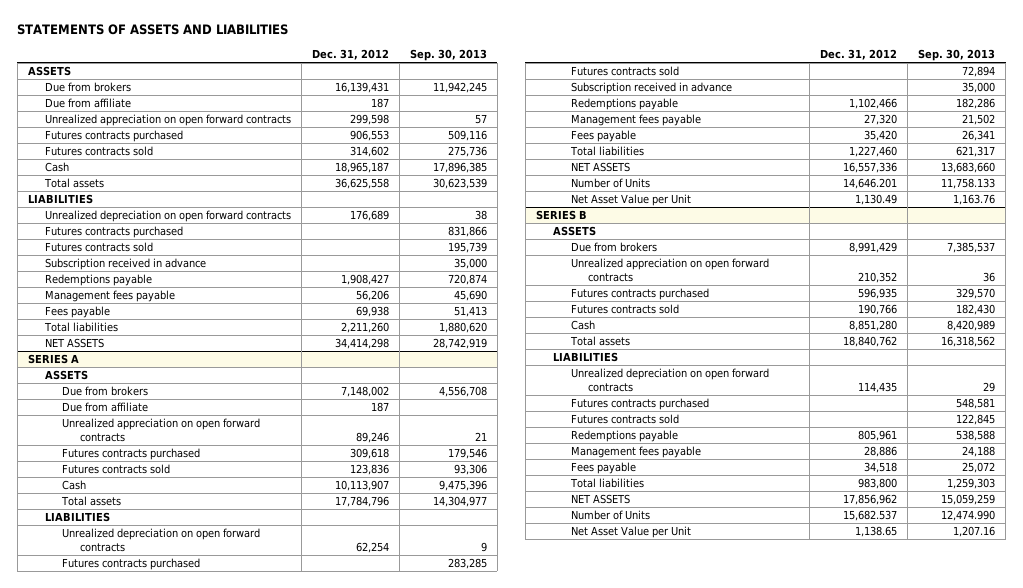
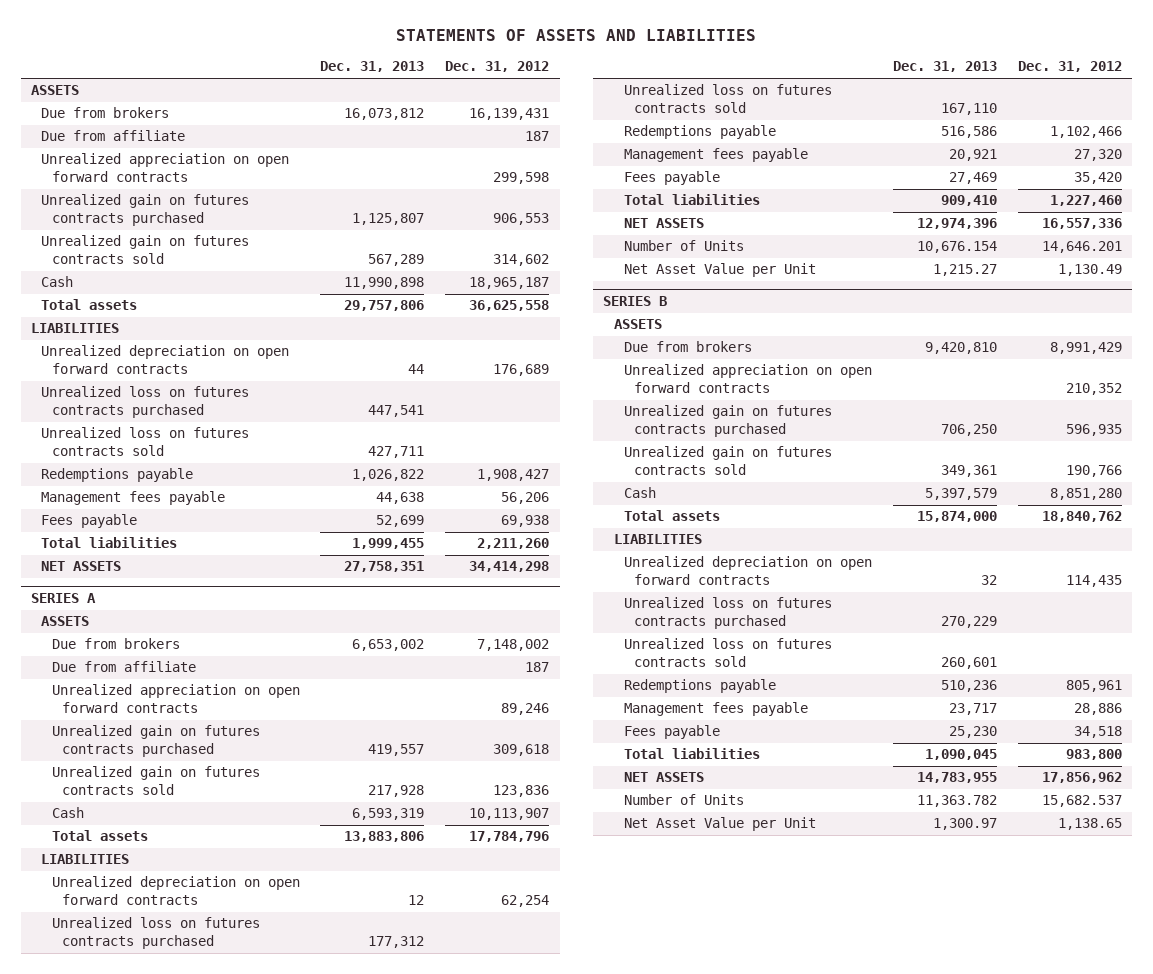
- | Dec. 31, 2012 | Sep. 30, 2013
+ | Dec. 31, 2013 | Dec. 31, 2012
- Futures contracts purchased | 906,553 | 509,116
- Futures contracts sold | 314,602 | 275,736
+ Unrealized gain on futures contracts purchased | 1,125,807 | 906,553
+ Unrealized gain on futures contracts sold | 567,289 | 314,602
- Futures contracts purchased | | 831,866
- Futures contracts sold | | 195,739
- Subscription received in advance | | 35,000
+ Unrealized loss on futures contracts purchased | 447,541 |
+ Unrealized loss on futures contracts sold | 427,711 |
@ SERIES A
- Futures contracts purchased | 309,618 | 179,546
- Futures contracts sold | 123,836 | 93,306
+ Unrealized gain on futures contracts purchased | 419,557 | 309,618
+ Unrealized gain on futures contracts sold | 217,928 | 123,836
- Futures contracts purchased | | 283,285
- Futures contracts sold | | 72,894
- Subscription received in advance | | 35,000
+ Unrealized loss on futures contracts purchased | 177,312 |
+ Unrealized loss on futures contracts sold | 167,110 |
@ SERIES B
- Futures contracts purchased | 596,935 | 329,570
- Futures contracts sold | 190,766 | 182,430
+ Unrealized gain on futures contracts purchased | 706,250 | 596,935
+ Unrealized gain on futures contracts sold | 349,361 | 190,766
- Futures contracts purchased | | 548,581
- Futures contracts sold | | 122,845
+ Unrealized loss on futures contracts purchased | 270,229 |
+ Unrealized loss on futures contracts sold | 260,601 |

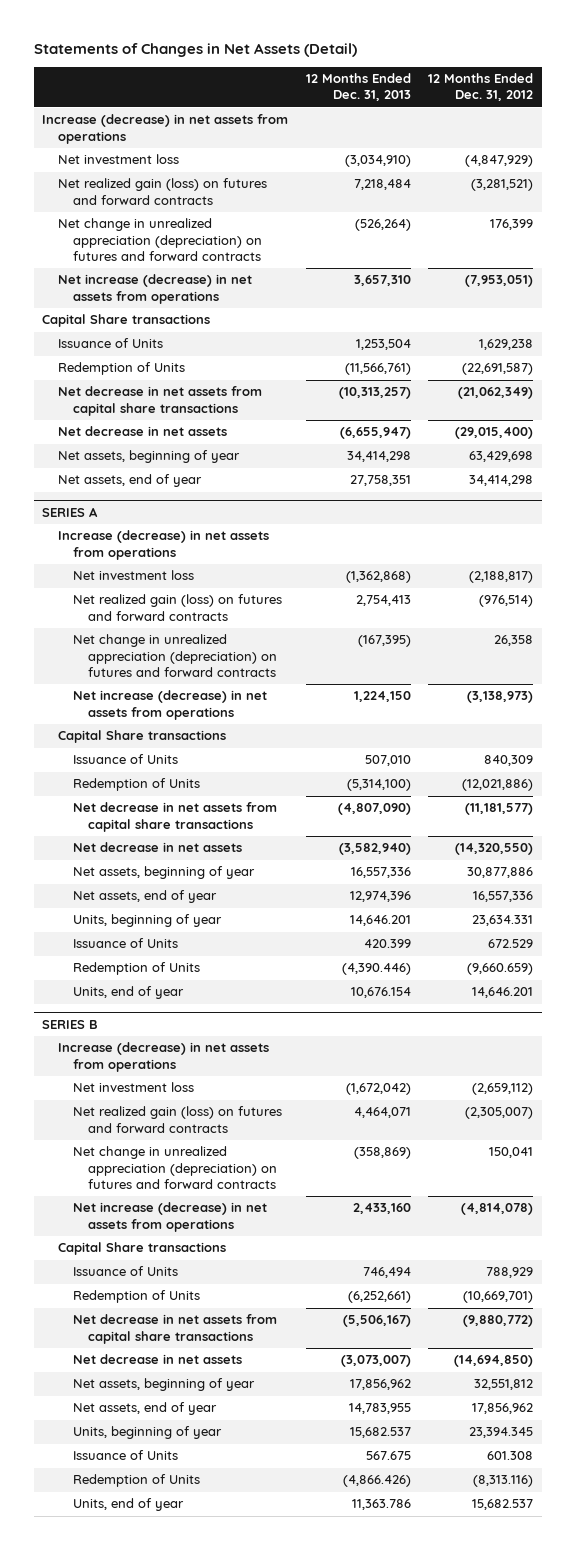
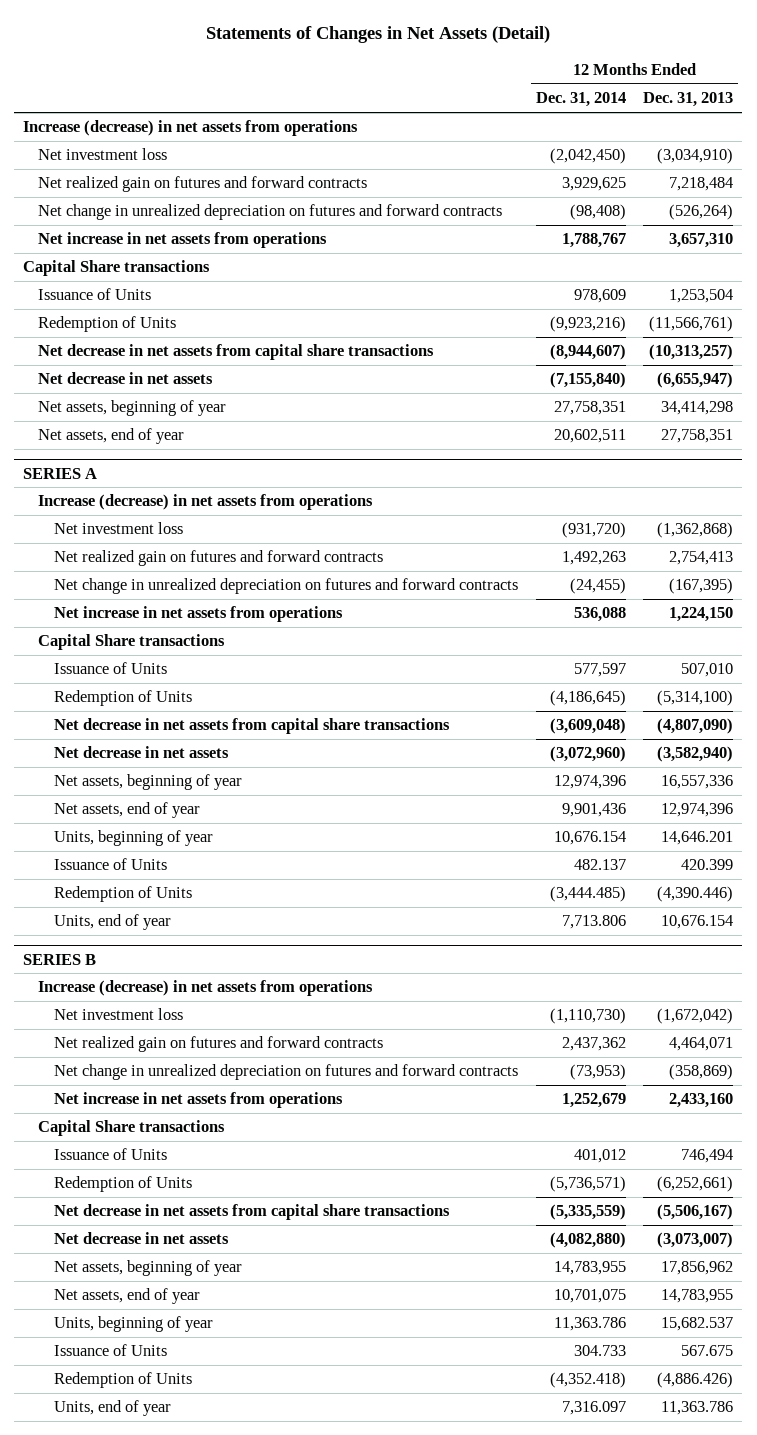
- | 12 Months Ended Dec. 31, 2013 | 12 Months Ended Dec. 31, 2012
+ | 12 Months Ended Dec. 31, 2014 | 12 Months Ended Dec. 31, 2013
- Net realized gain (loss) on futures and forward contracts | 7,218,484 | (3,281,521)
- Net change in unrealized appreciation (depreciation) on futures and forward contracts | (526,264) | 176,399
- Net increase (decrease) in net assets from operations | 3,657,310 | (7,953,051)
+ Net realized gain on futures and forward contracts | 3,929,625 | 7,218,484
+ Net change in unrealized depreciation on futures and forward contracts | (98,408) | (526,264)
+ Net increase in net assets from operations | 1,788,767 | 3,657,310
@ SERIES A
- Net realized gain (loss) on futures and forward contracts | 2,754,413 | (976,514)
- Net change in unrealized appreciation (depreciation) on futures and forward contracts | (167,395) | 26,358
- Net increase (decrease) in net assets from operations | 1,224,150 | (3,138,973)
+ Net realized gain on futures and forward contracts | 1,492,263 | 2,754,413
+ Net change in unrealized depreciation on futures and forward contracts | (24,455) | (167,395)
+ Net increase in net assets from operations | 536,088 | 1,224,150
@ SERIES B
- Net realized gain (loss) on futures and forward contracts | 4,464,071 | (2,305,007)
- Net change in unrealized appreciation (depreciation) on futures and forward contracts | (358,869) | 150,041
- Net increase (decrease) in net assets from operations | 2,433,160 | (4,814,078)
+ Net realized gain on futures and forward contracts | 2,437,362 | 4,464,071
+ Net change in unrealized depreciation on futures and forward contracts | (73,953) | (358,869)
+ Net increase in net assets from operations | 1,252,679 | 2,433,160
- Redemption of Units | (4,866.426) | (8,313.116)
+ Redemption of Units | (4,352.418) | (4,886.426)

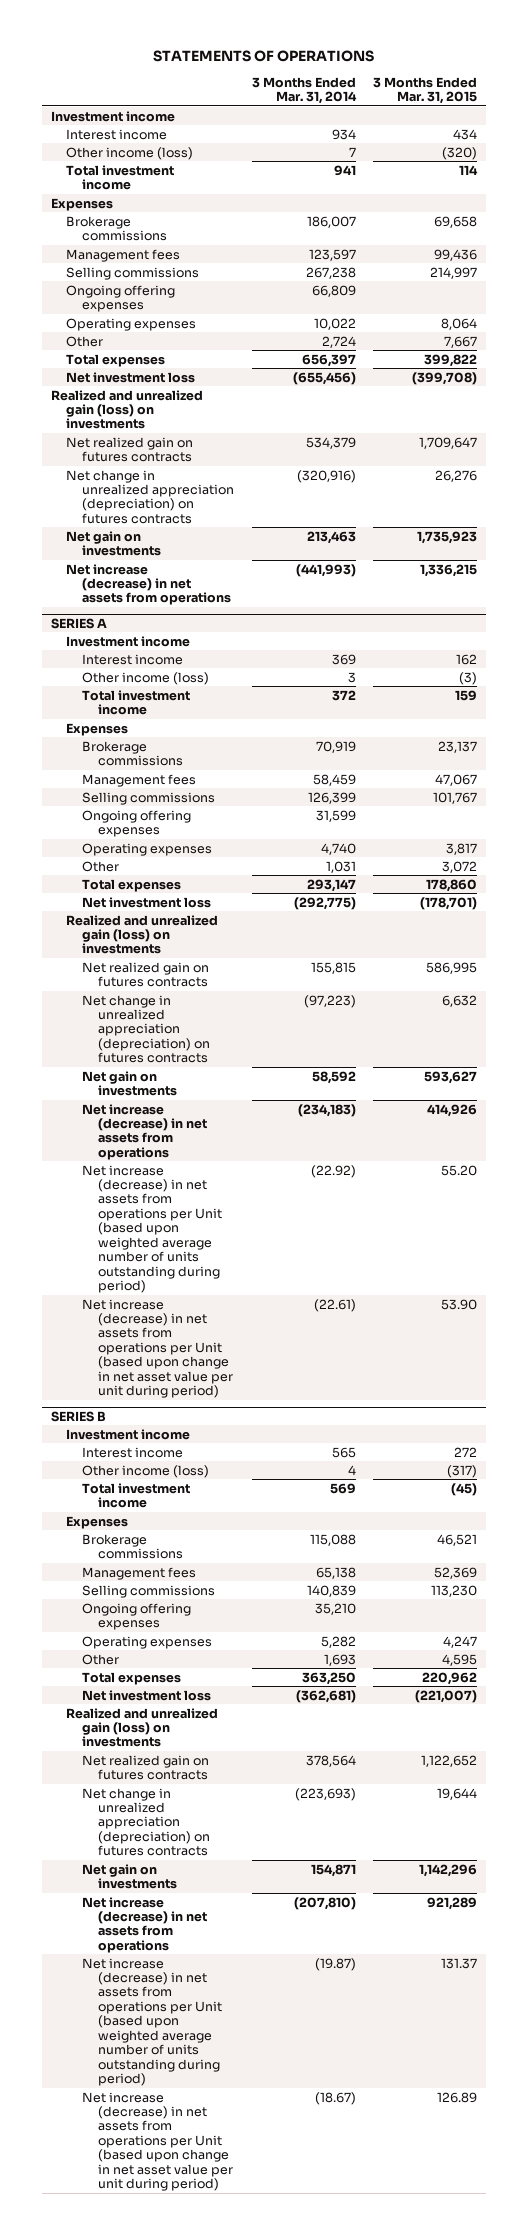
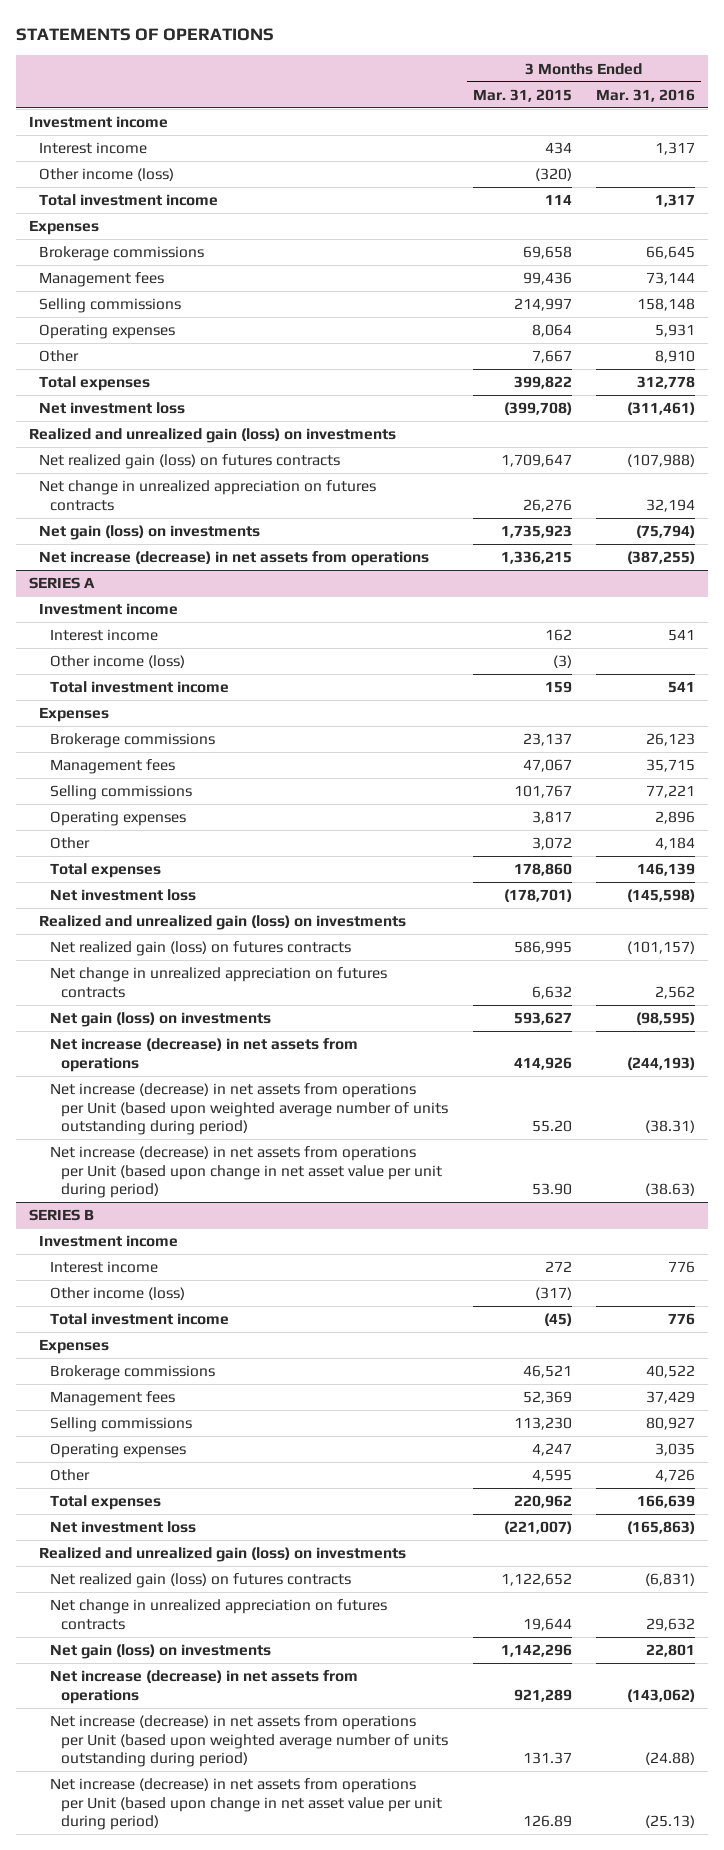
- | 3 Months Ended Mar. 31, 2014 | 3 Months Ended Mar. 31, 2015
+ | 3 Months Ended Mar. 31, 2015 | 3 Months Ended Mar. 31, 2016
- Ongoing offering expenses | 66,809 |
- Net realized gain on futures contracts | 534,379 | 1,709,647
- Net change in unrealized appreciation (depreciation) on futures contracts | (320,916) | 26,276
- Net gain on investments | 213,463 | 1,735,923
+ Net realized gain (loss) on futures contracts | 1,709,647 | (107,988)
+ Net change in unrealized appreciation on futures contracts | 26,276 | 32,194
+ Net gain (loss) on investments | 1,735,923 | (75,794)
@ SERIES A
- Ongoing offering expenses | 31,599 |
- Net realized gain on futures contracts | 155,815 | 586,995
- Net change in unrealized appreciation (depreciation) on futures contracts | (97,223) | 6,632
- Net gain on investments | 58,592 | 593,627
+ Net realized gain (loss) on futures contracts | 586,995 | (101,157)
+ Net change in unrealized appreciation on futures contracts | 6,632 | 2,562
+ Net gain (loss) on investments | 593,627 | (98,595)
@ SERIES B
- Ongoing offering expenses | 35,210 |
- Net realized gain on futures contracts | 378,564 | 1,122,652
- Net change in unrealized appreciation (depreciation) on futures contracts | (223,693) | 19,644
- Net gain on investments | 154,871 | 1,142,296
+ Net realized gain (loss) on futures contracts | 1,122,652 | (6,831)
+ Net change in unrealized appreciation on futures contracts | 19,644 | 29,632
+ Net gain (loss) on investments | 1,142,296 | 22,801

